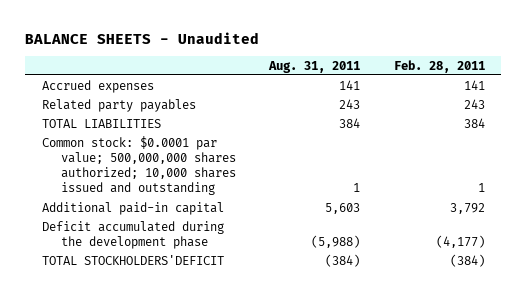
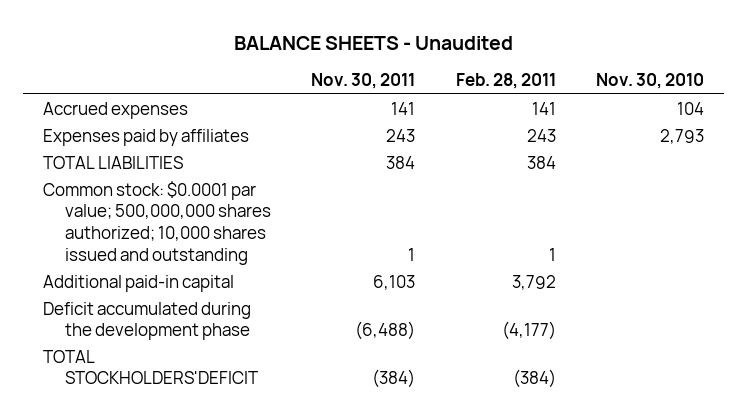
- | Aug. 31, 2011 | Feb. 28, 2011
+ | Nov. 30, 2011 | Feb. 28, 2011 | Nov. 30, 2010
- Related party payables | 243 | 243
+ Expenses paid by affiliates | 243 | 243 | 2,793

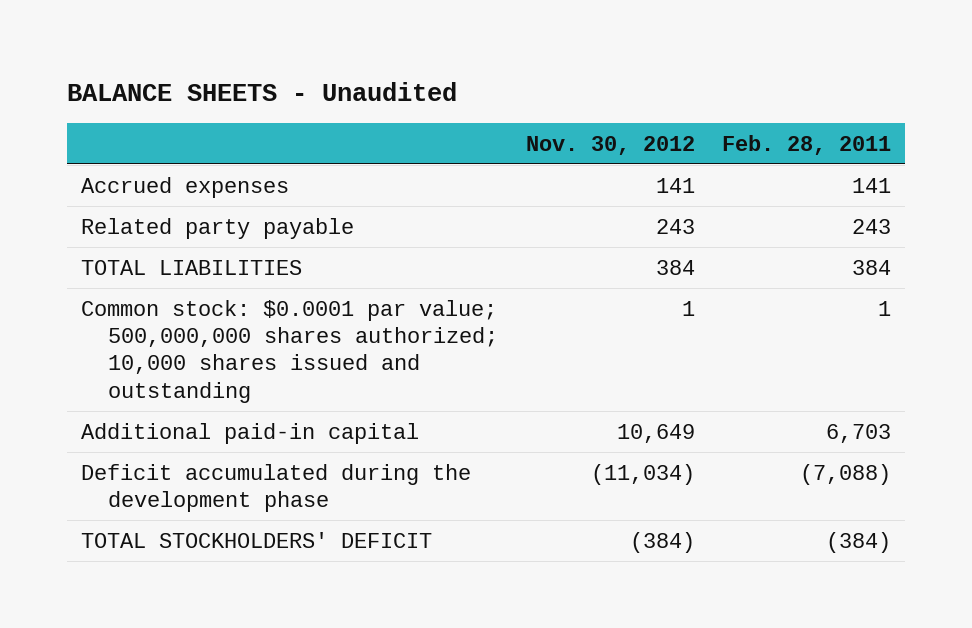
- | Nov. 30, 2011 | Feb. 28, 2011 | Nov. 30, 2010
+ | Nov. 30, 2012 | Feb. 28, 2011
- Expenses paid by affiliates | 243 | 243 | 2,793
+ Related party payable | 243 | 243
- Additional paid-in capital | 6,103 | 3,792 |
- Deficit accumulated during the development phase | (6,488) | (4,177) |
- TOTAL STOCKHOLDERS'DEFICIT | (384) | (384) |
+ Additional paid-in capital | 10,649 | 6,703
+ Deficit accumulated during the development phase | (11,034) | (7,088)
+ TOTAL STOCKHOLDERS' DEFICIT | (384) | (384)

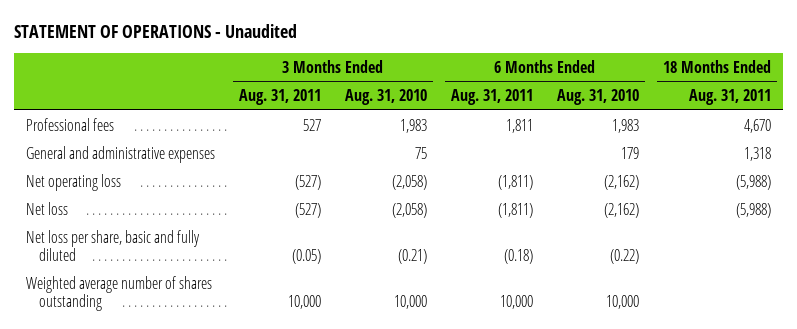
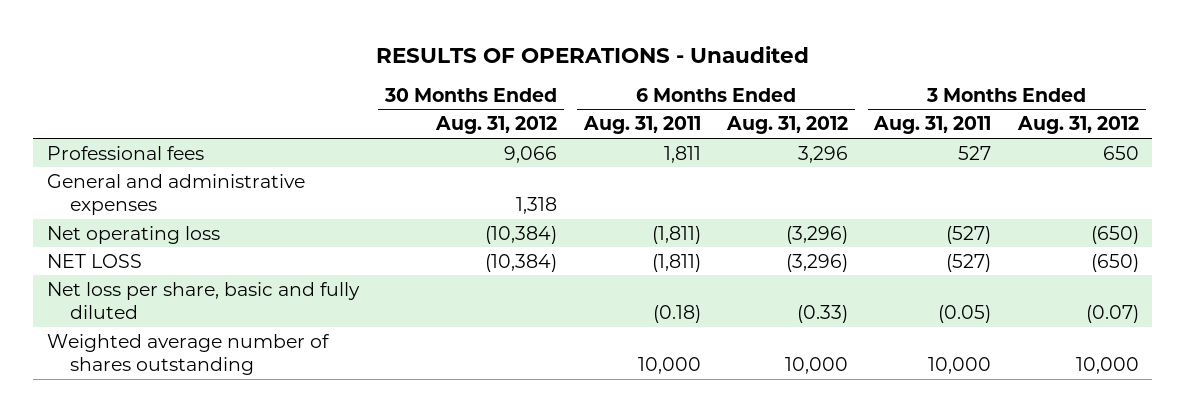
- STATEMENT OF OPERATIONS - Unaudited
+ RESULTS OF OPERATIONS - Unaudited
- | 3 Months Ended Aug. 31, 2011 | 3 Months Ended Aug. 31, 2010 | 6 Months Ended Aug. 31, 2011 | 6 Months Ended Aug. 31, 2010 | 18 Months Ended Aug. 31, 2011
+ | 30 Months Ended Aug. 31, 2012 | 6 Months Ended Aug. 31, 2011 | 6 Months Ended Aug. 31, 2012 | 3 Months Ended Aug. 31, 2011 | 3 Months Ended Aug. 31, 2012
- Net loss | (527) | (2,058) | (1,811) | (2,162) | (5,988)
+ NET LOSS | (10,384) | (1,811) | (3,296) | (527) | (650)

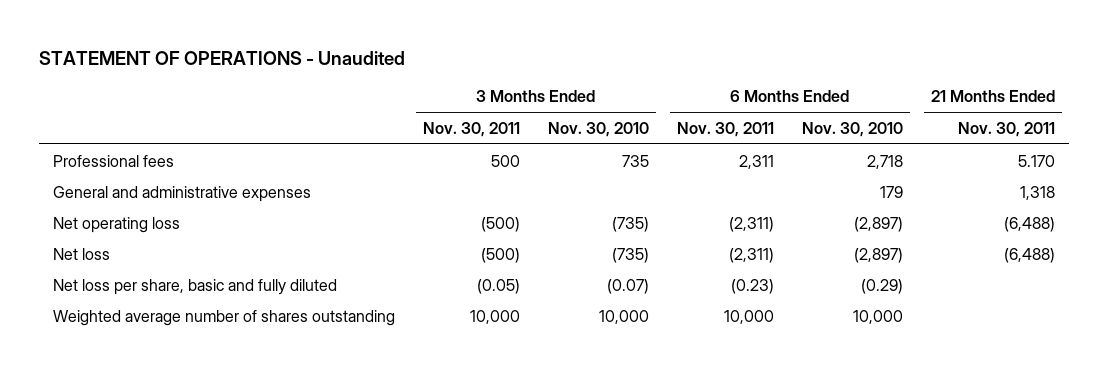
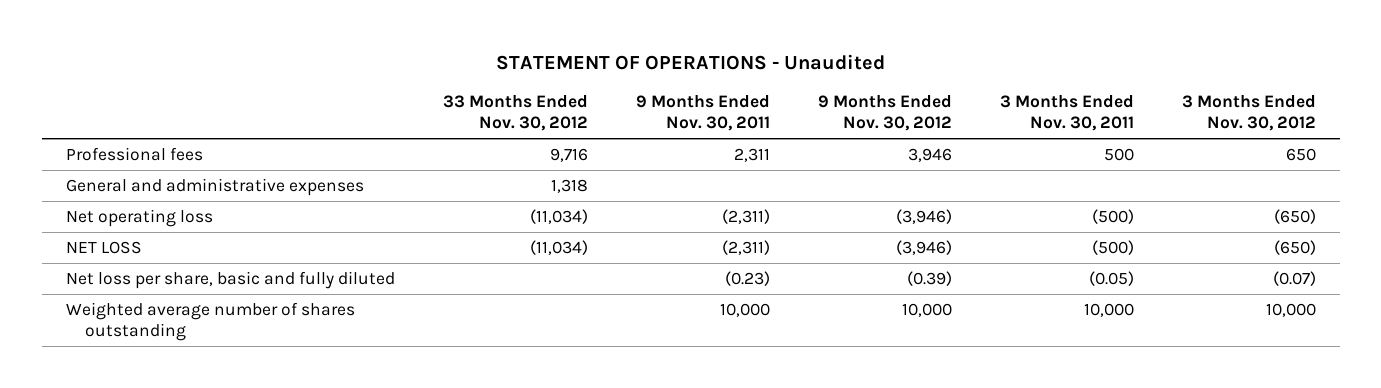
- | 3 Months Ended Nov. 30, 2011 | 3 Months Ended Nov. 30, 2010 | 6 Months Ended Nov. 30, 2011 | 6 Months Ended Nov. 30, 2010 | 21 Months Ended Nov. 30, 2011
+ | 33 Months Ended Nov. 30, 2012 | 9 Months Ended Nov. 30, 2011 | 9 Months Ended Nov. 30, 2012 | 3 Months Ended Nov. 30, 2011 | 3 Months Ended Nov. 30, 2012
- Net loss | (500) | (735) | (2,311) | (2,897) | (6,488)
+ NET LOSS | (11,034) | (2,311) | (3,946) | (500) | (650)

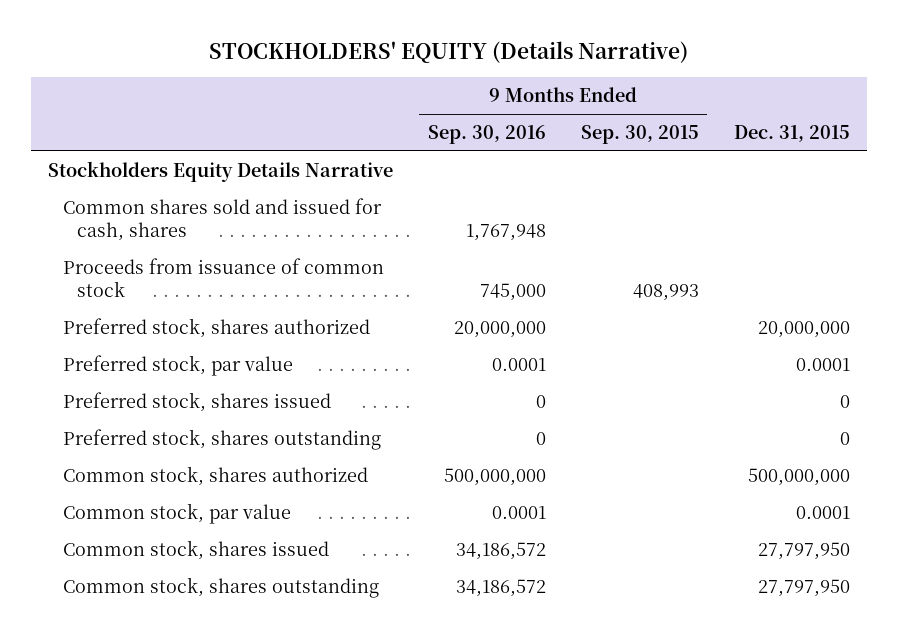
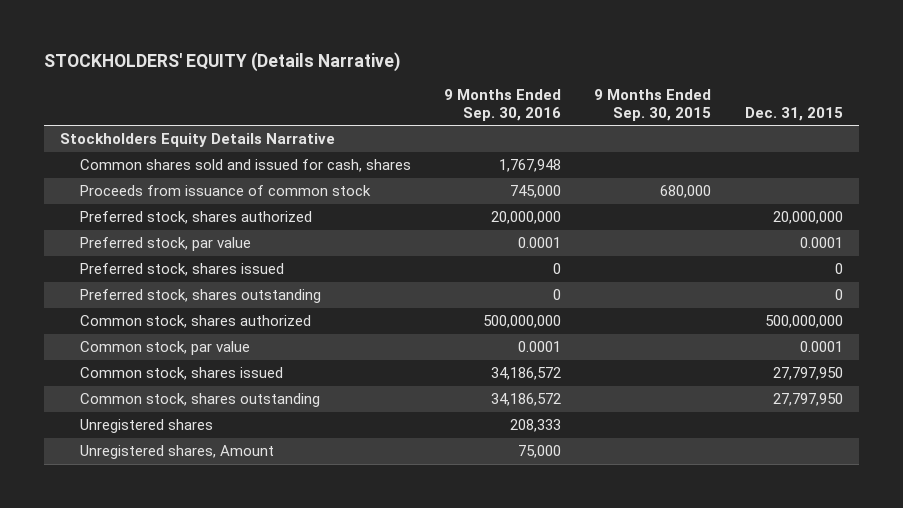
- Proceeds from issuance of common stock | 745,000 | 408,993 |
+ Proceeds from issuance of common stock | 745,000 | 680,000 |
+ Unregistered shares | 208,333 | |
+ Unregistered shares, Amount | 75,000 | |

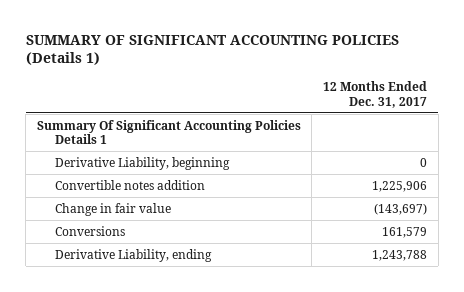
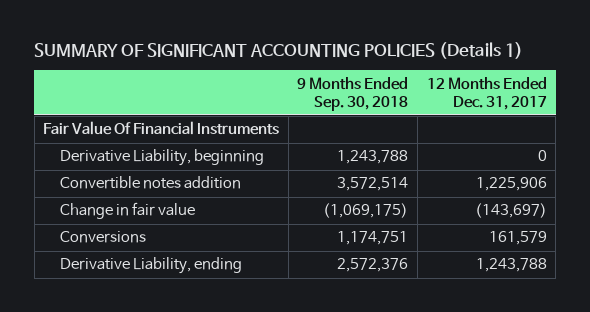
- | 12 Months Ended Dec. 31, 2017
+ | 9 Months Ended Sep. 30, 2018 | 12 Months Ended Dec. 31, 2017
- Summary Of Significant Accounting Policies Details 1
+ Fair Value Of Financial Instruments

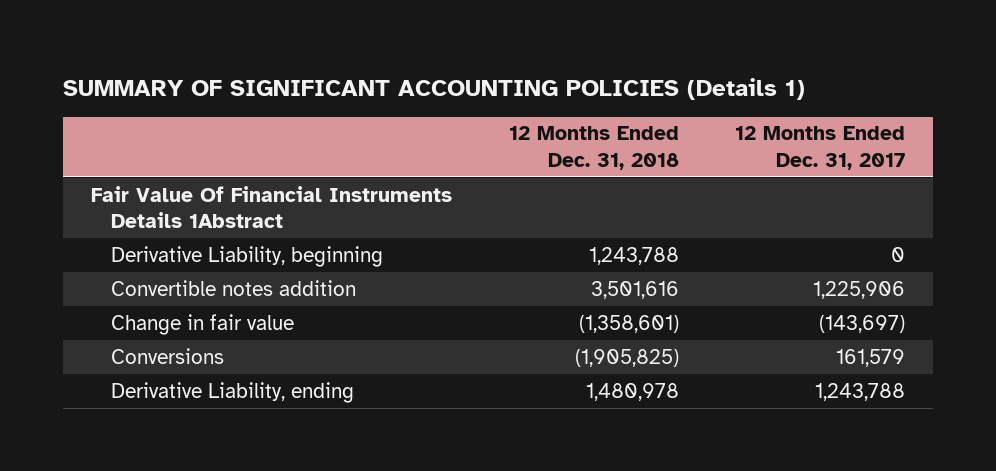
- | 9 Months Ended Sep. 30, 2018 | 12 Months Ended Dec. 31, 2017
+ | 12 Months Ended Dec. 31, 2018 | 12 Months Ended Dec. 31, 2017
- Fair Value Of Financial Instruments
+ Fair Value Of Financial Instruments Details 1Abstract

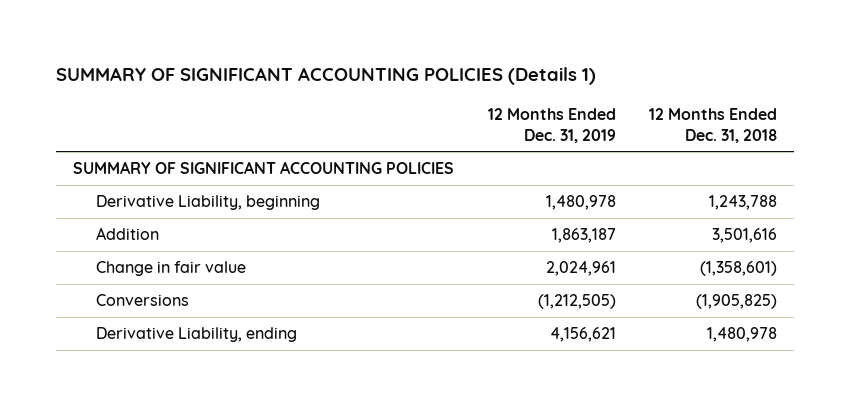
- | 12 Months Ended Dec. 31, 2018 | 12 Months Ended Dec. 31, 2017
+ | 12 Months Ended Dec. 31, 2019 | 12 Months Ended Dec. 31, 2018
- Fair Value Of Financial Instruments Details 1Abstract
+ SUMMARY OF SIGNIFICANT ACCOUNTING POLICIES
- Convertible notes addition | 3,501,616 | 1,225,906
+ Addition | 1,863,187 | 3,501,616

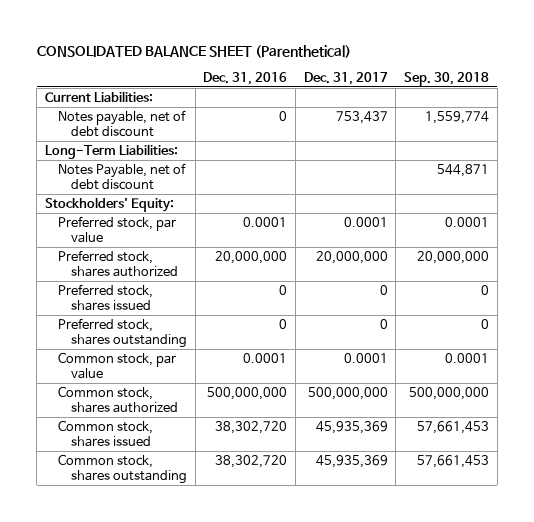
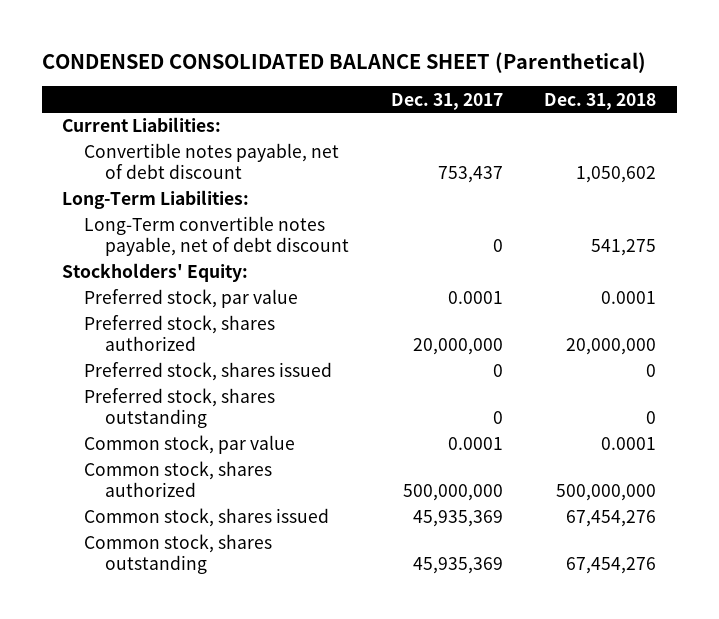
- CONSOLIDATED BALANCE SHEET (Parenthetical)
+ CONDENSED CONSOLIDATED BALANCE SHEET (Parenthetical)
- | Dec. 31, 2016 | Dec. 31, 2017 | Sep. 30, 2018
+ | Dec. 31, 2017 | Dec. 31, 2018
- Notes payable, net of debt discount | 0 | 753,437 | 1,559,774
+ Convertible notes payable, net of debt discount | 753,437 | 1,050,602
- Notes Payable, net of debt discount | | | 544,871
+ Long-Term convertible notes payable, net of debt discount | 0 | 541,275

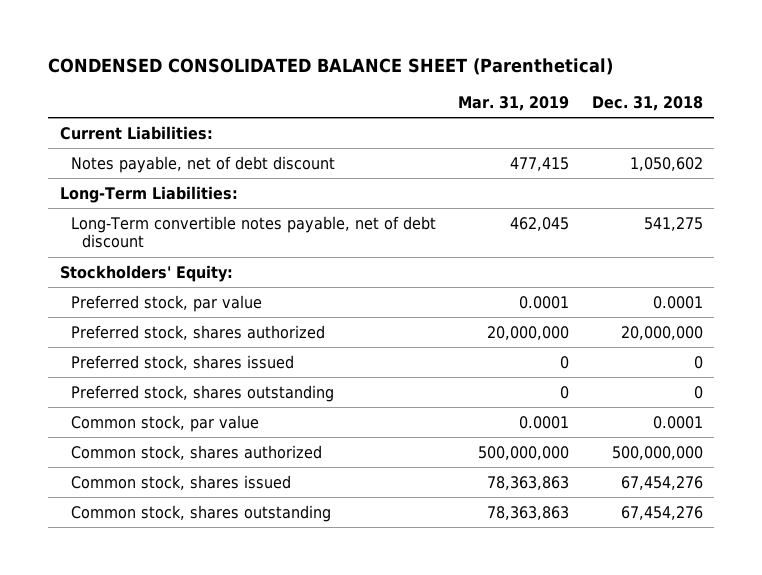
- | Dec. 31, 2017 | Dec. 31, 2018
+ | Mar. 31, 2019 | Dec. 31, 2018
- Convertible notes payable, net of debt discount | 753,437 | 1,050,602
+ Notes payable, net of debt discount | 477,415 | 1,050,602

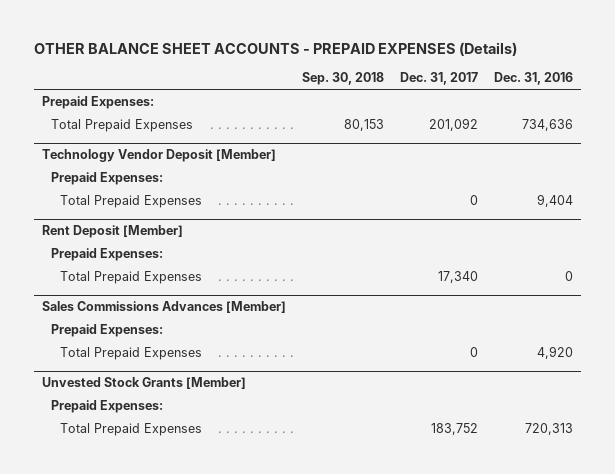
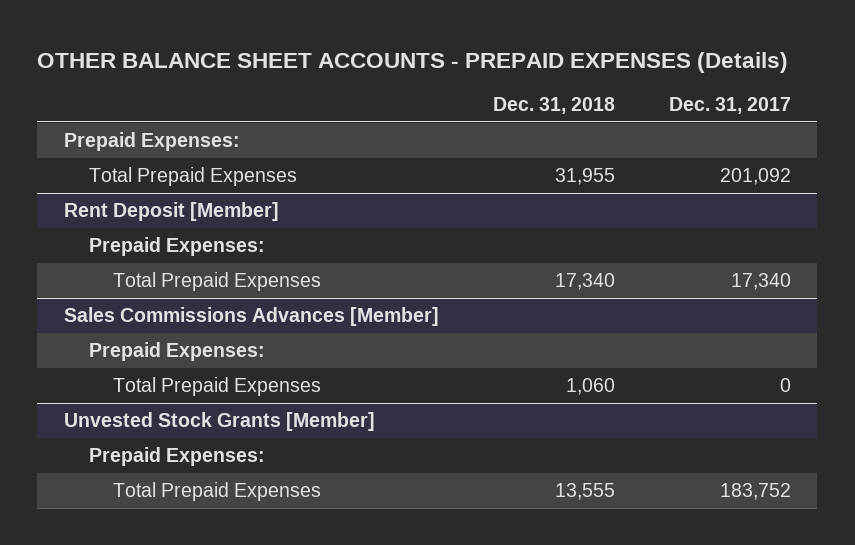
- | Sep. 30, 2018 | Dec. 31, 2017 | Dec. 31, 2016
+ | Dec. 31, 2018 | Dec. 31, 2017
- Technology Vendor Deposit [Member]
- Prepaid Expenses:
- Total Prepaid Expenses | | 0 | 9,404

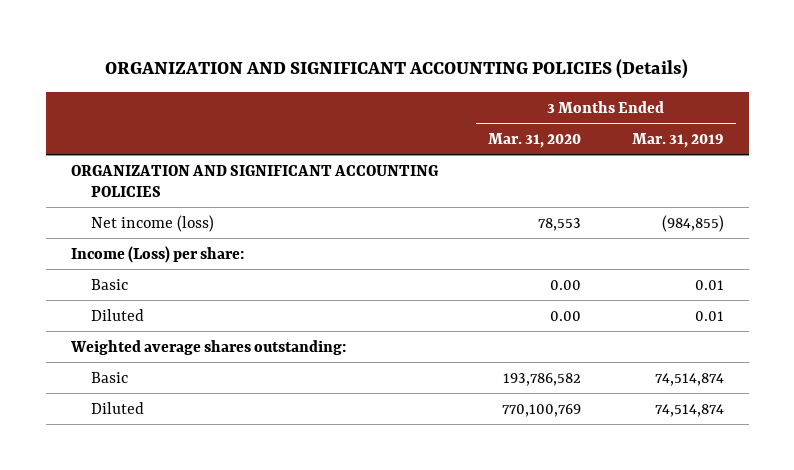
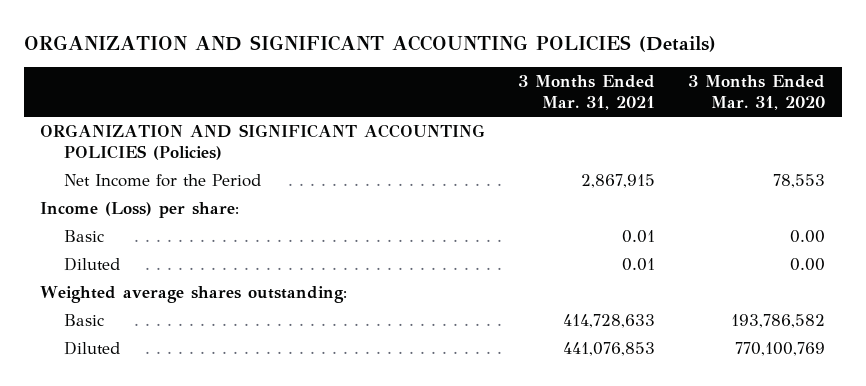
- | 3 Months Ended Mar. 31, 2020 | 3 Months Ended Mar. 31, 2019
+ | 3 Months Ended Mar. 31, 2021 | 3 Months Ended Mar. 31, 2020
- ORGANIZATION AND SIGNIFICANT ACCOUNTING POLICIES
- Net income (loss) | 78,553 | (984,855)
+ ORGANIZATION AND SIGNIFICANT ACCOUNTING POLICIES (Policies)
+ Net Income for the Period | 2,867,915 | 78,553

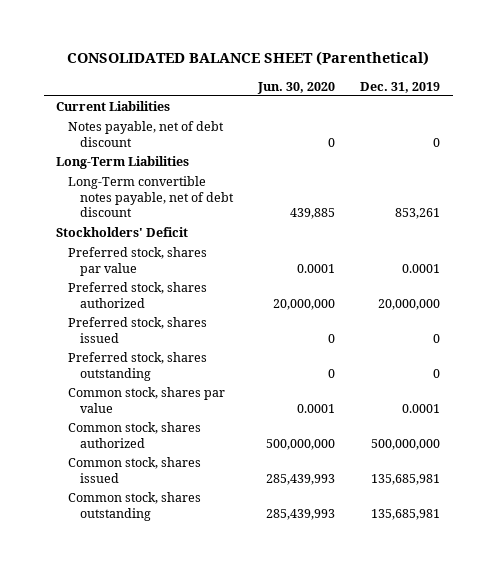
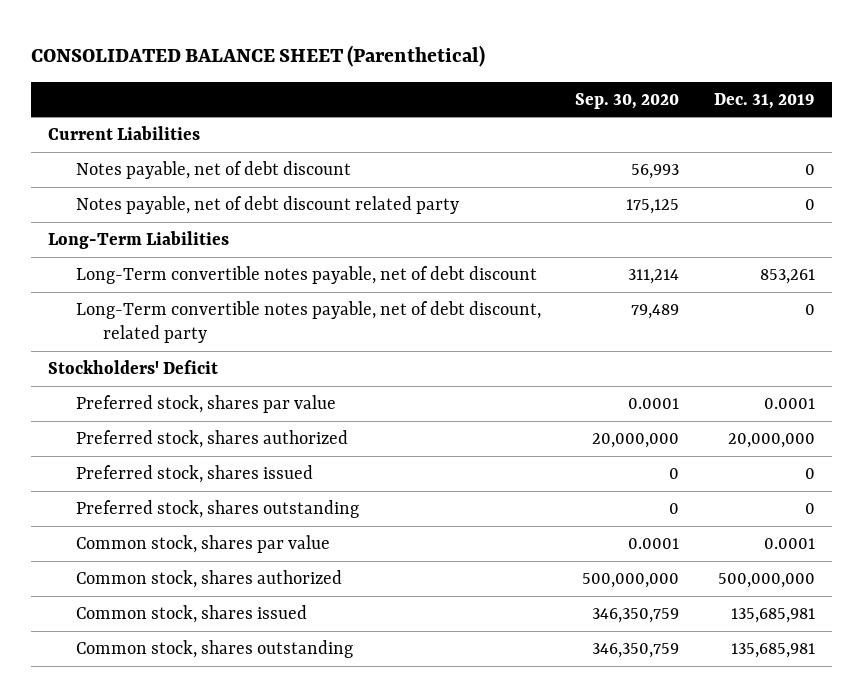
- | Jun. 30, 2020 | Dec. 31, 2019
+ | Sep. 30, 2020 | Dec. 31, 2019
+ Notes payable, net of debt discount related party | 175,125 | 0
+ Long-Term convertible notes payable, net of debt discount, related party | 79,489 | 0

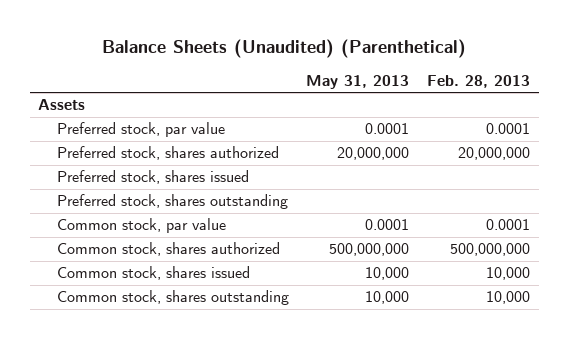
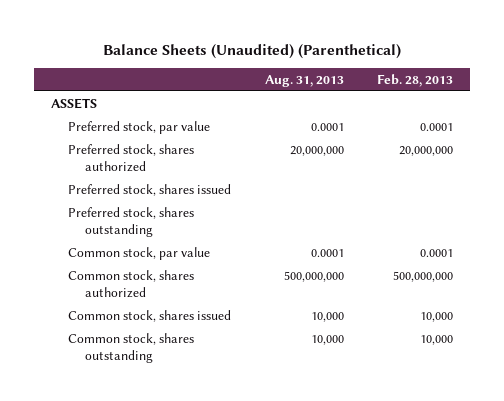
- | May 31, 2013 | Feb. 28, 2013
+ | Aug. 31, 2013 | Feb. 28, 2013
- Assets
+ ASSETS

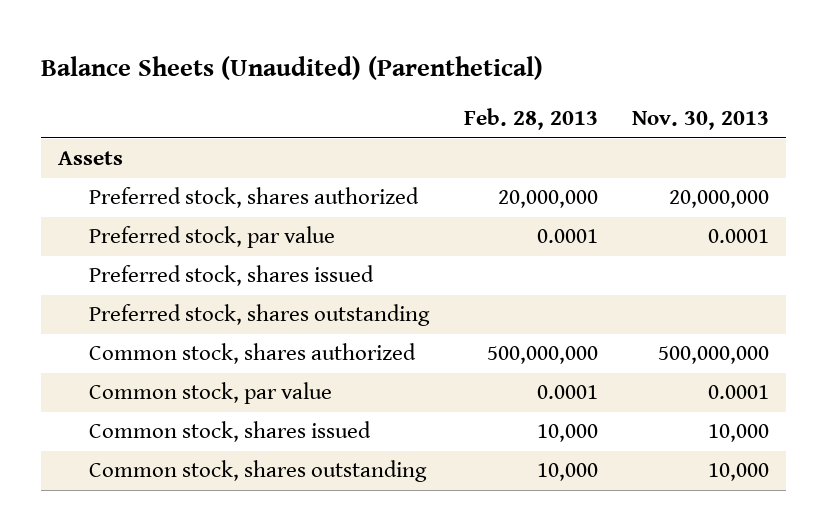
- | Aug. 31, 2013 | Feb. 28, 2013
+ | Feb. 28, 2013 | Nov. 30, 2013
- ASSETS
+ Assets
moved down: Preferred stock, par value | 0.0001 | 0.0001
moved down: Common stock, par value | 0.0001 | 0.0001

